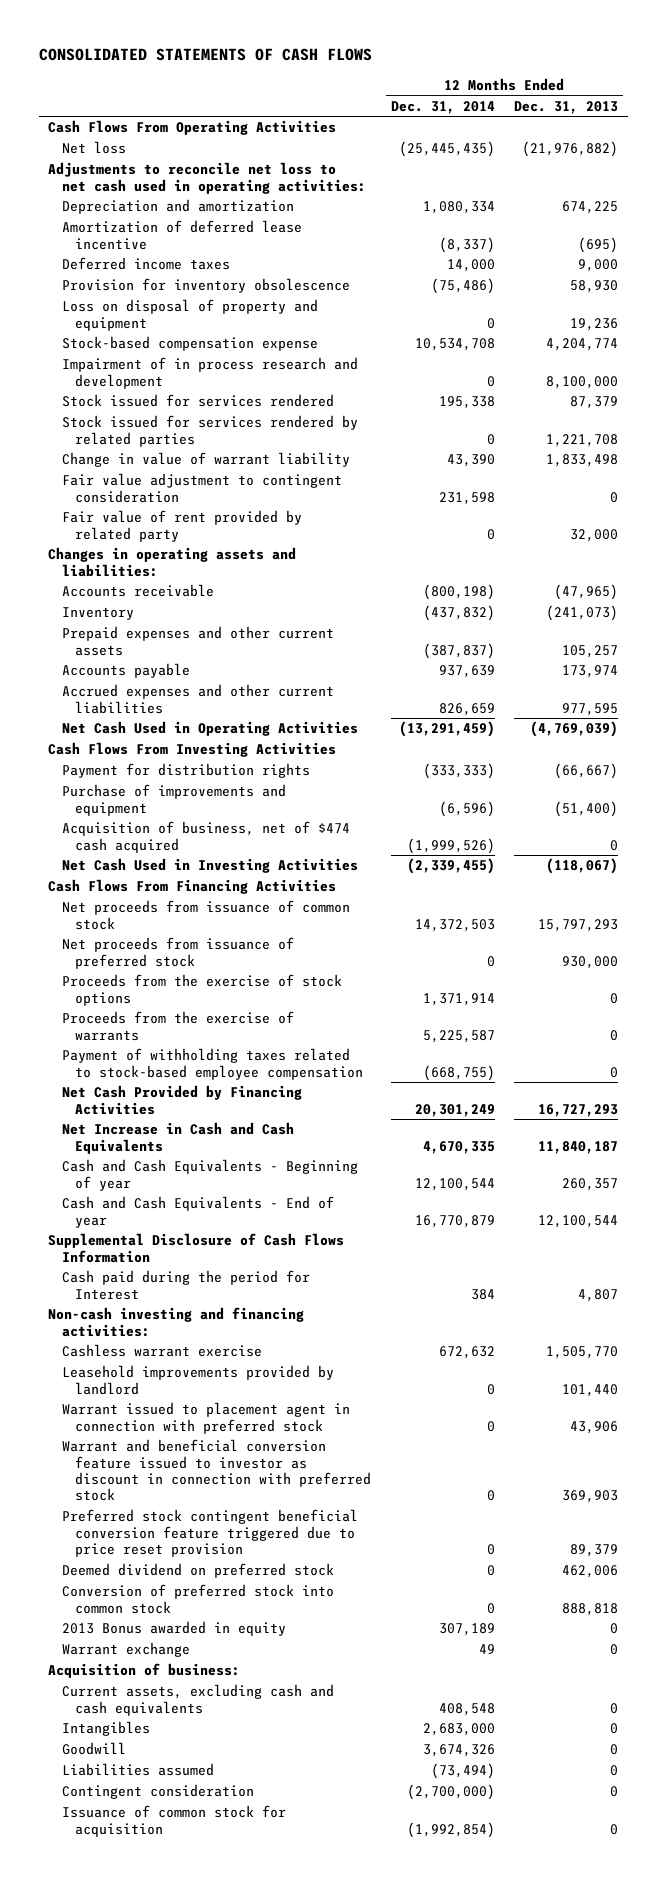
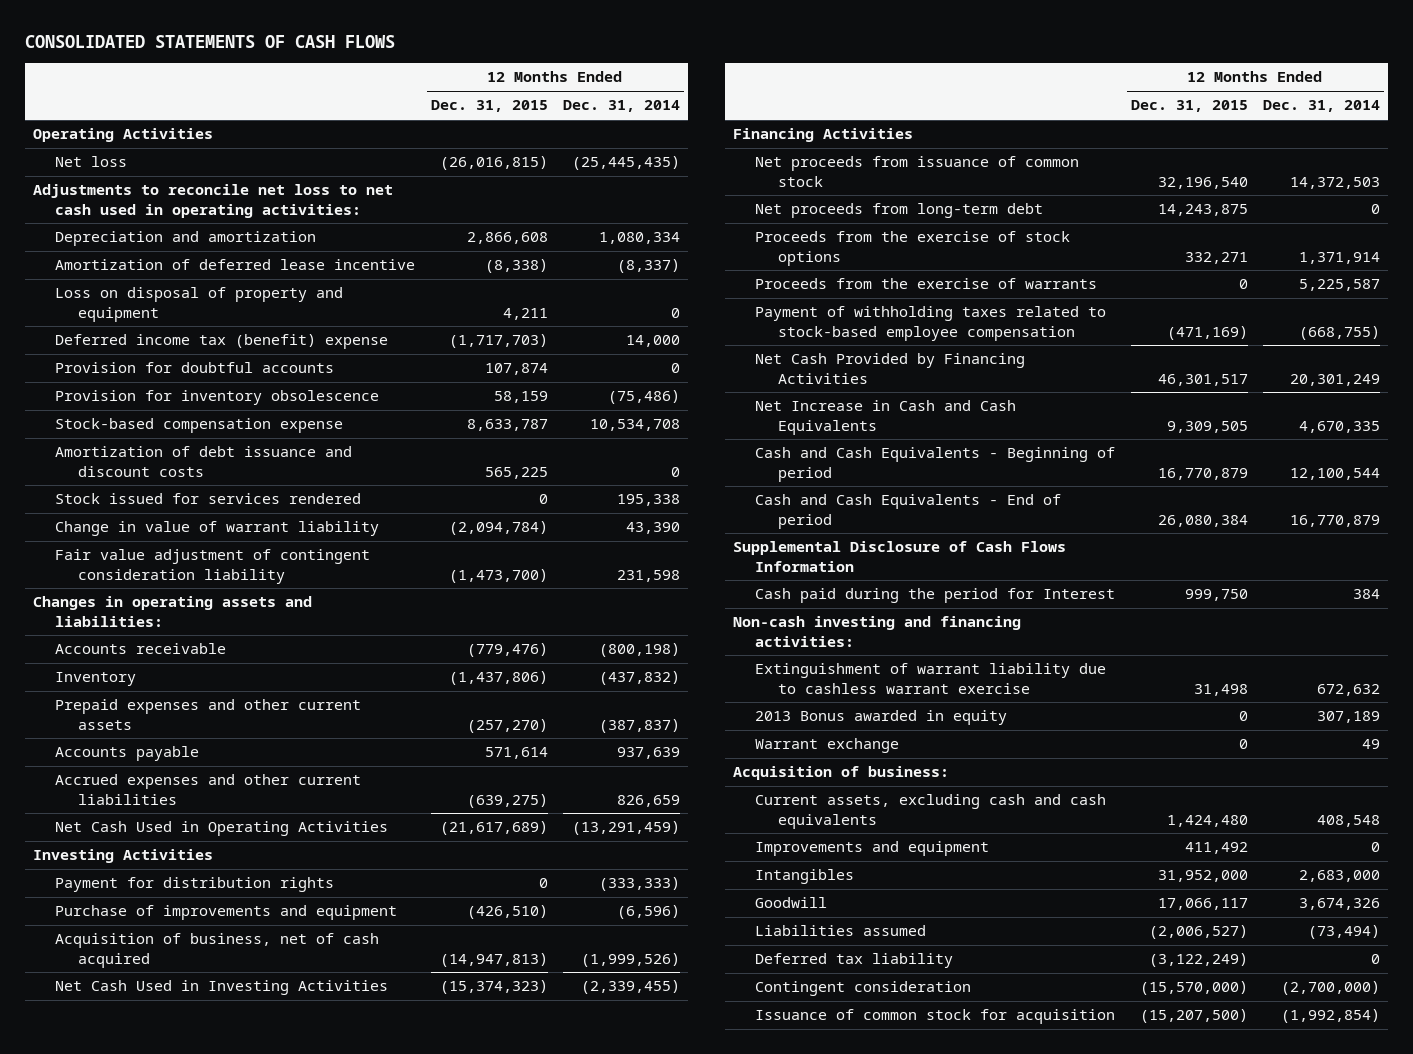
- | 12 Months Ended Dec. 31, 2014 | 12 Months Ended Dec. 31, 2013
+ | 12 Months Ended Dec. 31, 2015 | 12 Months Ended Dec. 31, 2014
- Cash Flows From Operating Activities
+ Operating Activities
- Deferred income taxes | 14,000 | 9,000
+ Deferred income tax (benefit) expense | (1,717,703) | 14,000
+ Provision for doubtful accounts | 107,874 | 0
moved down: Provision for inventory obsolescence | 58,159 | (75,486)
- Impairment of in process research and development | 0 | 8,100,000
+ Amortization of debt issuance and discount costs | 565,225 | 0
- Stock issued for services rendered by related parties | 0 | 1,221,708
- Fair value adjustment to contingent consideration | 231,598 | 0
- Fair value of rent provided by related party | 0 | 32,000
+ Fair value adjustment of contingent consideration liability | (1,473,700) | 231,598
- Cash Flows From Investing Activities
+ Investing Activities
- Acquisition of business, net of $474 cash acquired | (1,999,526) | 0
+ Acquisition of business, net of cash acquired | (14,947,813) | (1,999,526)
- Cash Flows From Financing Activities
+ Financing Activities
- Net proceeds from issuance of preferred stock | 0 | 930,000
+ Net proceeds from long-term debt | 14,243,875 | 0
- Cash and Cash Equivalents - Beginning of year | 12,100,544 | 260,357
- Cash and Cash Equivalents - End of year | 16,770,879 | 12,100,544
+ Cash and Cash Equivalents - Beginning of period | 16,770,879 | 12,100,544
+ Cash and Cash Equivalents - End of period | 26,080,384 | 16,770,879
- Cashless warrant exercise | 672,632 | 1,505,770
- Leasehold improvements provided by landlord | 0 | 101,440
- Warrant issued to placement agent in connection with preferred stock | 0 | 43,906
- Warrant and beneficial conversion feature issued to investor as discount in connection with preferred stock | 0 | 369,903
- Preferred stock contingent beneficial conversion feature triggered due to price reset provision | 0 | 89,379
- Deemed dividend on preferred stock | 0 | 462,006
- Conversion of preferred stock into common stock | 0 | 888,818
+ Extinguishment of warrant liability due to cashless warrant exercise | 31,498 | 672,632
+ Improvements and equipment | 411,492 | 0
+ Deferred tax liability | (3,122,249) | 0

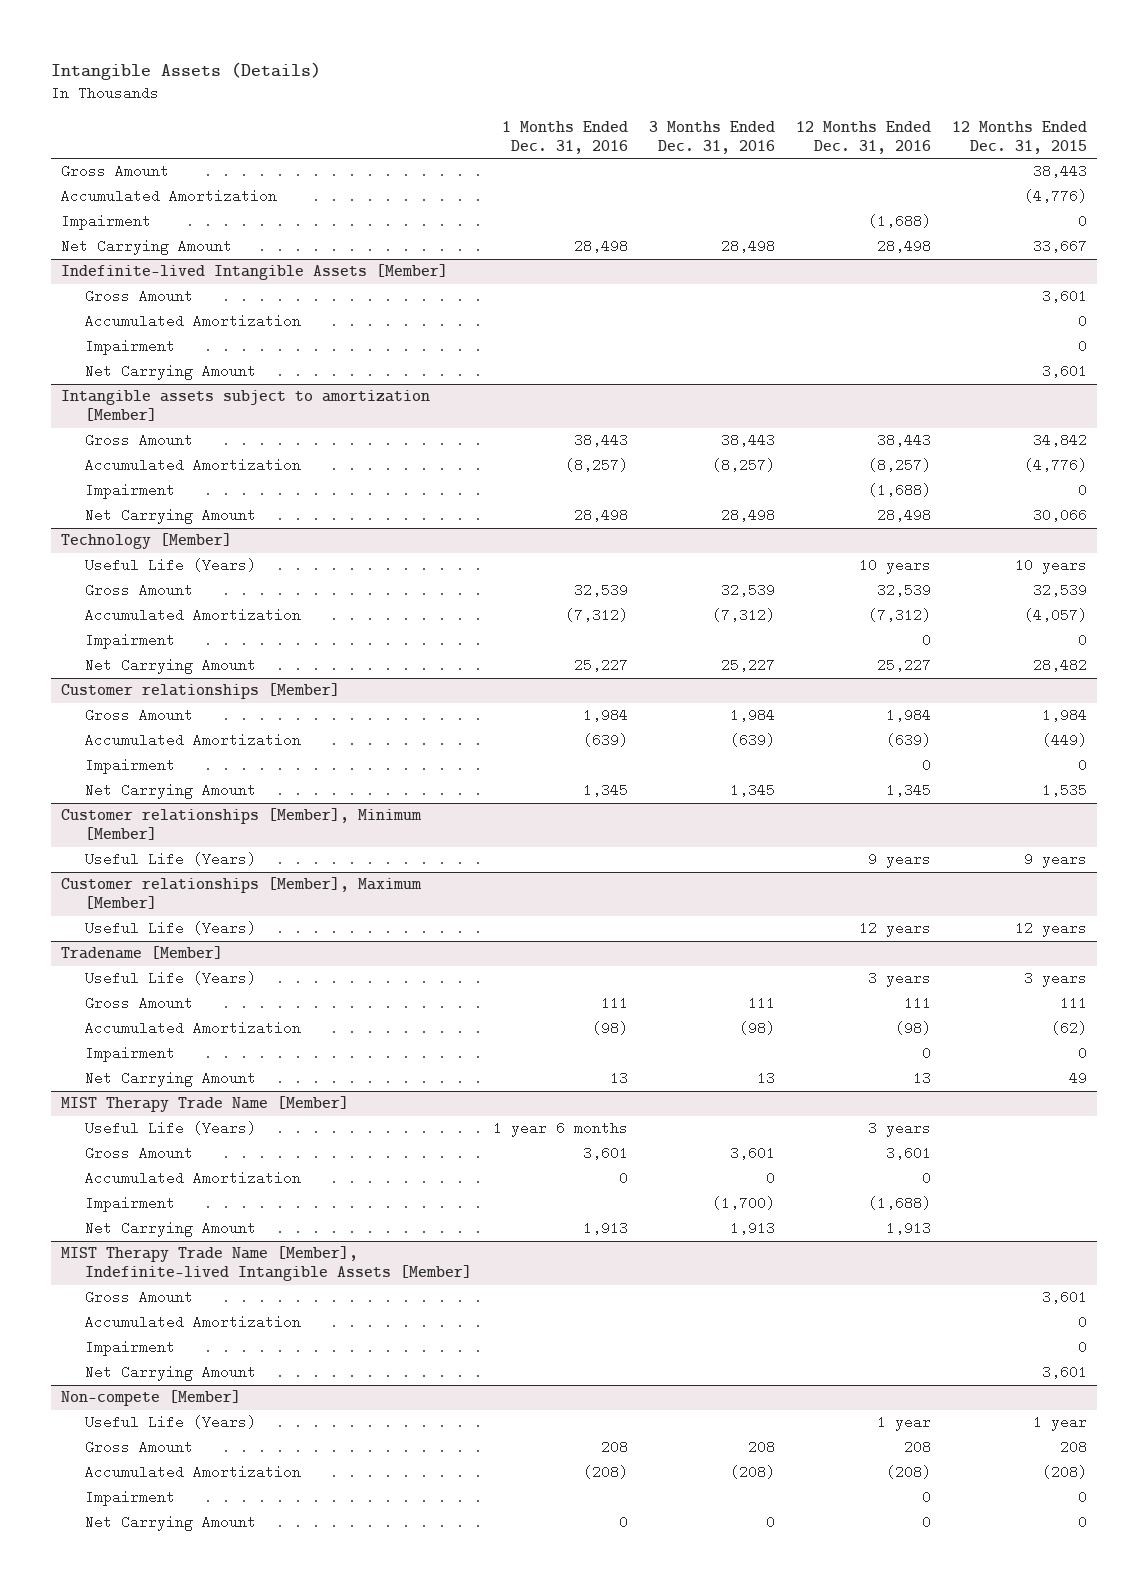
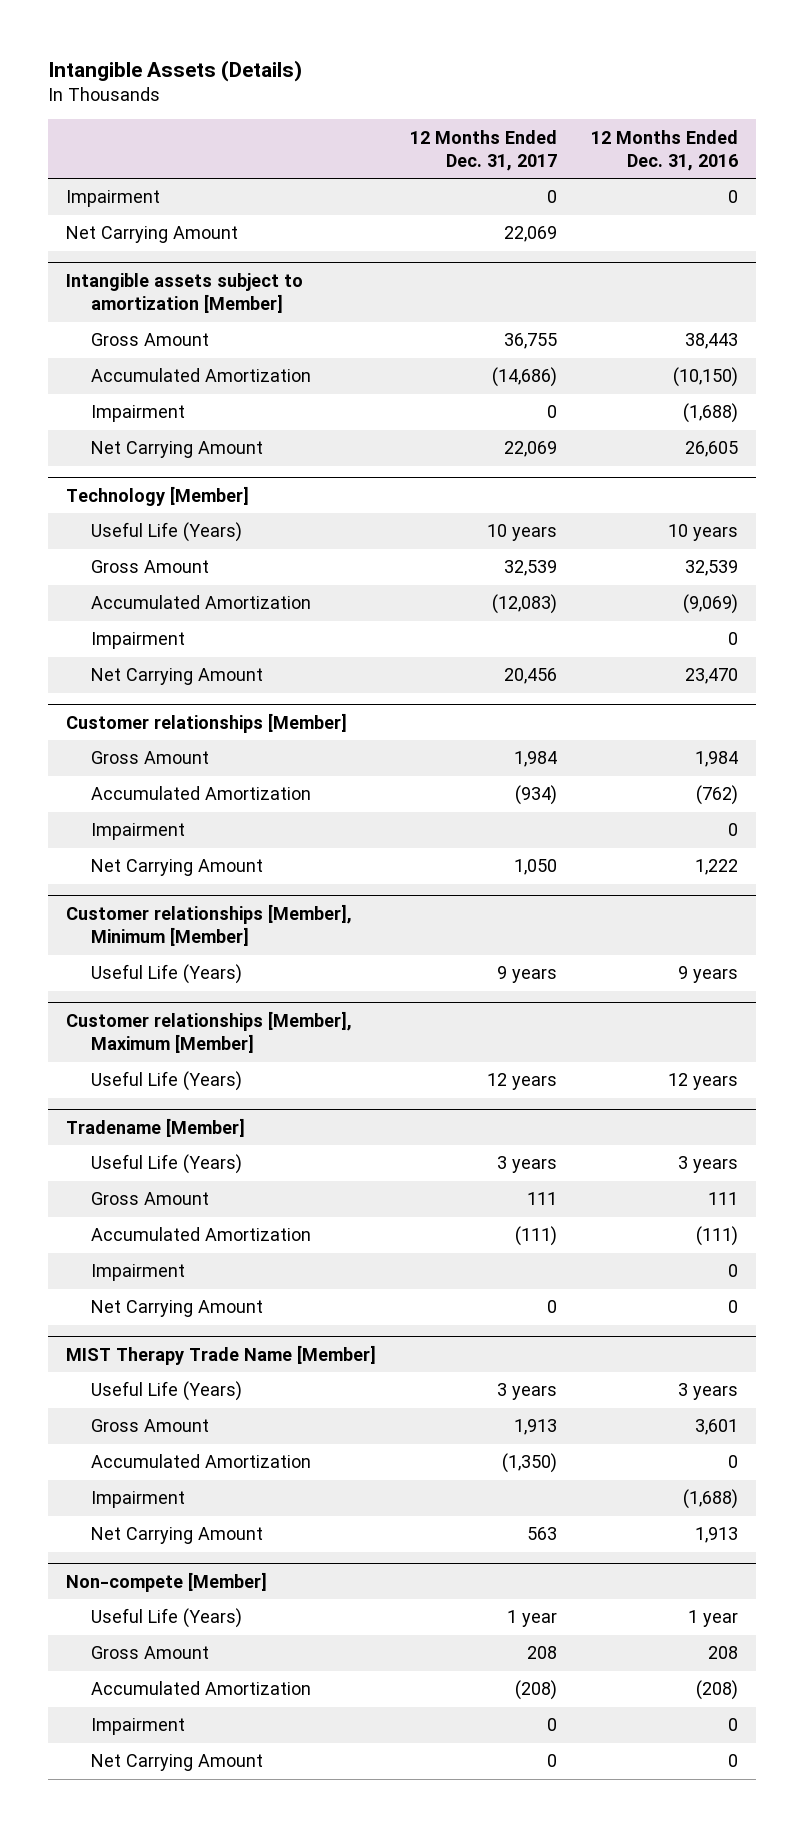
- | 1 Months Ended Dec. 31, 2016 | 3 Months Ended Dec. 31, 2016 | 12 Months Ended Dec. 31, 2016 | 12 Months Ended Dec. 31, 2015
+ | 12 Months Ended Dec. 31, 2017 | 12 Months Ended Dec. 31, 2016
- Gross Amount | | | | 38,443
- Accumulated Amortization | | | | (4,776)
- Impairment | | | (1,688) | 0
- Net Carrying Amount | 28,498 | 28,498 | 28,498 | 33,667
- Indefinite-lived Intangible Assets [Member]
- Gross Amount | | | | 3,601
- Accumulated Amortization | | | | 0
- Impairment | | | | 0
+ Impairment | 0 | 0
@ Intangible assets subject to amortization [Member]
- Accumulated Amortization | (8,257) | (8,257) | (8,257) | (4,776)
+ Accumulated Amortization | (14,686) | (10,150)
- Net Carrying Amount | 28,498 | 28,498 | 28,498 | 30,066
+ Net Carrying Amount | 22,069 | 26,605
@ Technology [Member]
- Accumulated Amortization | (7,312) | (7,312) | (7,312) | (4,057)
+ Accumulated Amortization | (12,083) | (9,069)
- Net Carrying Amount | 25,227 | 25,227 | 25,227 | 28,482
+ Net Carrying Amount | 20,456 | 23,470
@ Customer relationships [Member]
- Accumulated Amortization | (639) | (639) | (639) | (449)
+ Accumulated Amortization | (934) | (762)
- Net Carrying Amount | 1,345 | 1,345 | 1,345 | 1,535
+ Net Carrying Amount | 1,050 | 1,222
@ Tradename [Member]
- Accumulated Amortization | (98) | (98) | (98) | (62)
+ Accumulated Amortization | (111) | (111)
- Net Carrying Amount | 13 | 13 | 13 | 49
+ Net Carrying Amount | 0 | 0
- MIST Therapy Trade Name [Member], Indefinite-lived Intangible Assets [Member]
- Gross Amount | | | | 3,601
- Accumulated Amortization | | | | 0
- Impairment | | | | 0
- Net Carrying Amount | | | | 3,601

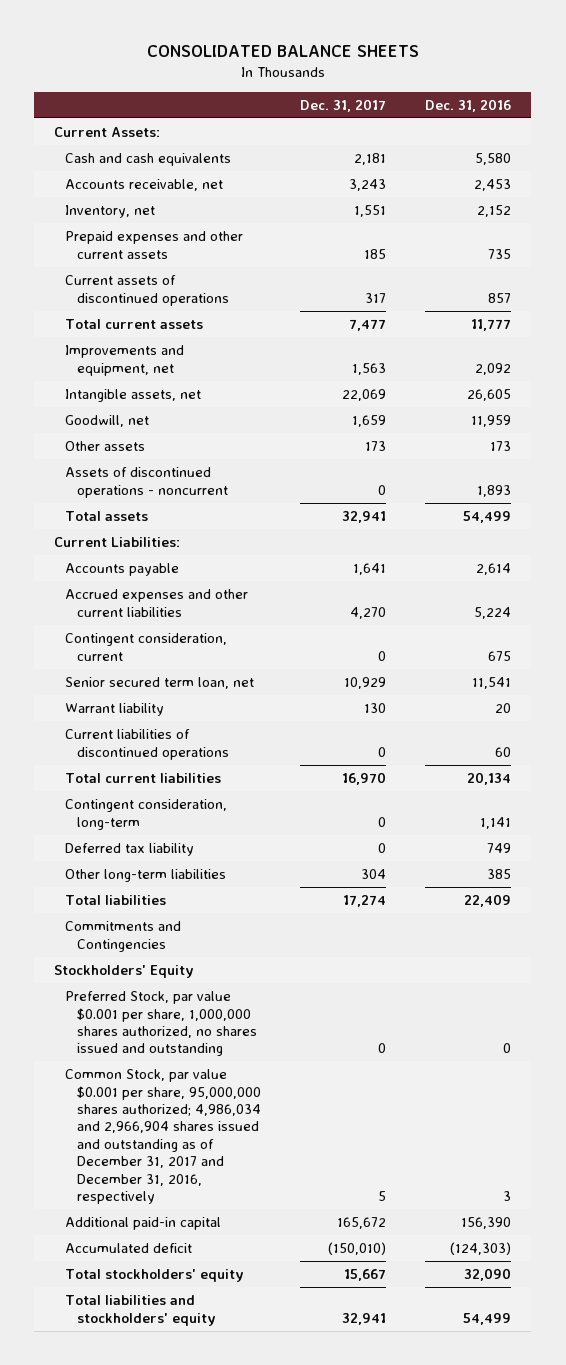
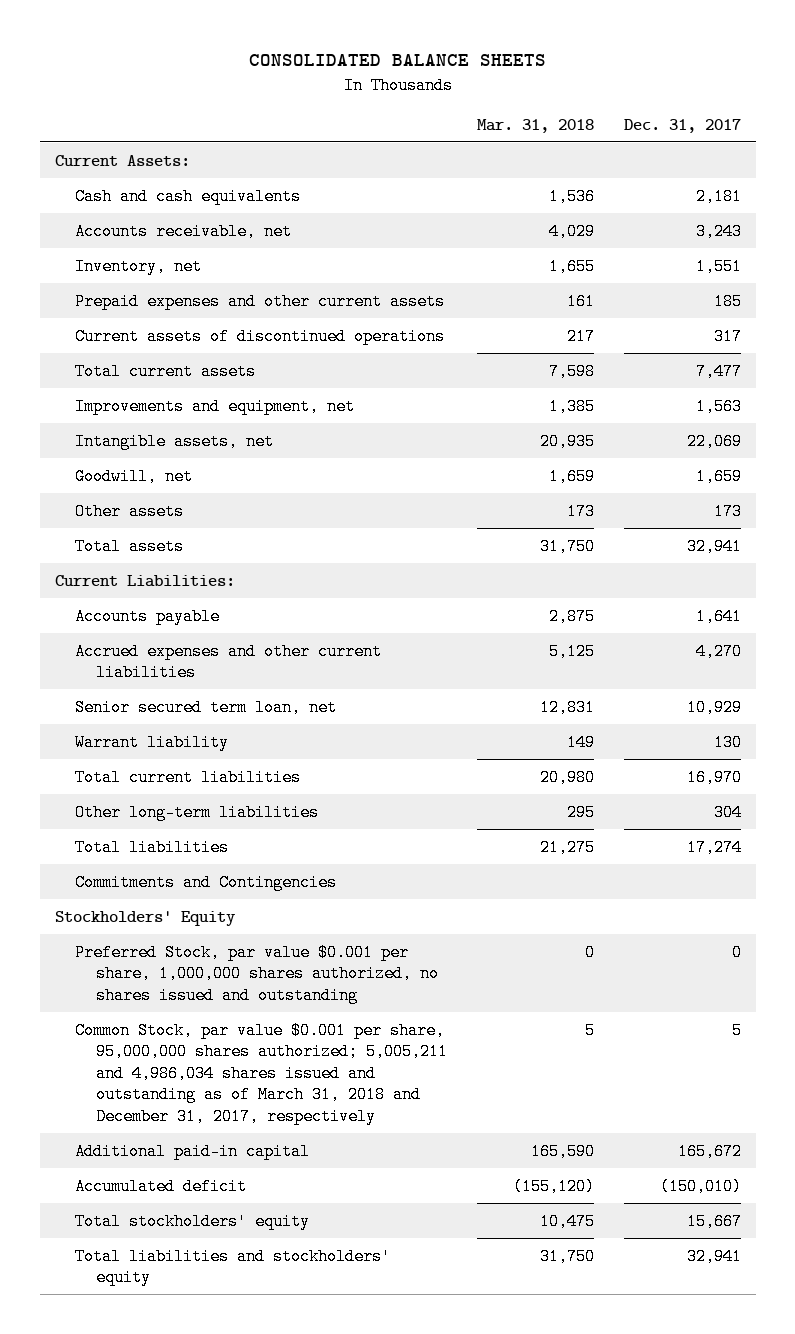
- | Dec. 31, 2017 | Dec. 31, 2016
+ | Mar. 31, 2018 | Dec. 31, 2017
- Assets of discontinued operations - noncurrent | 0 | 1,893
- Contingent consideration, current | 0 | 675
- Current liabilities of discontinued operations | 0 | 60
- Contingent consideration, long-term | 0 | 1,141
- Deferred tax liability | 0 | 749
- Common Stock, par value $0.001 per share, 95,000,000 shares authorized; 4,986,034 and 2,966,904 shares issued and outstanding as of December 31, 2017 and December 31, 2016, respectively | 5 | 3
+ Common Stock, par value $0.001 per share, 95,000,000 shares authorized; 5,005,211 and 4,986,034 shares issued and outstanding as of March 31, 2018 and December 31, 2017, respectively | 5 | 5

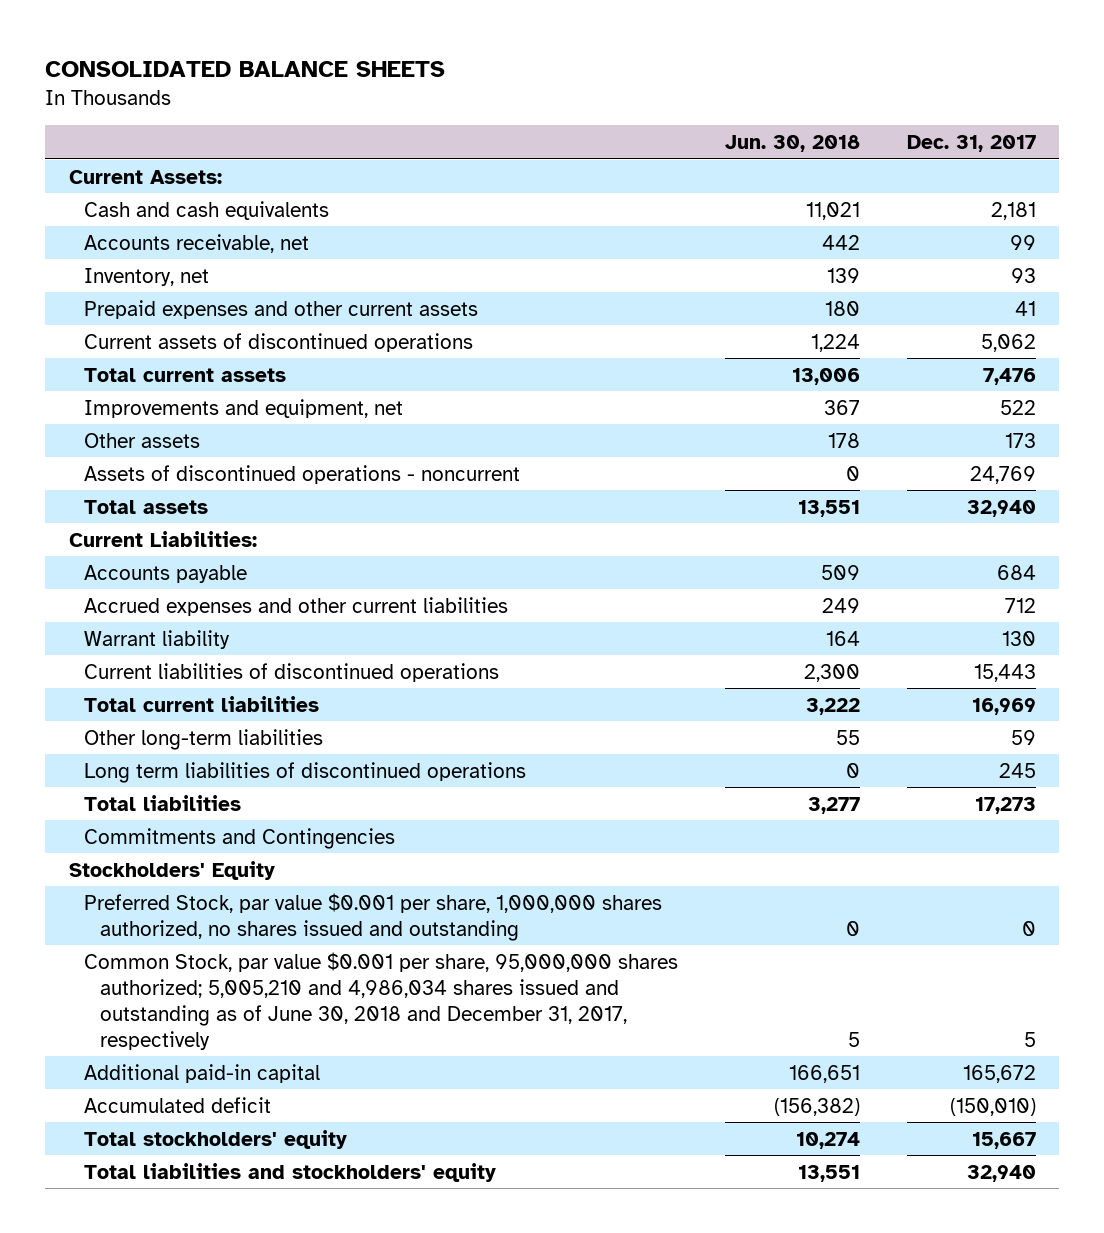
- | Mar. 31, 2018 | Dec. 31, 2017
+ | Jun. 30, 2018 | Dec. 31, 2017
- Accounts receivable, net | 4,029 | 3,243
- Inventory, net | 1,655 | 1,551
- Prepaid expenses and other current assets | 161 | 185
- Current assets of discontinued operations | 217 | 317
- Total current assets | 7,598 | 7,477
- Improvements and equipment, net | 1,385 | 1,563
- Intangible assets, net | 20,935 | 22,069
- Goodwill, net | 1,659 | 1,659
+ Accounts receivable, net | 442 | 99
+ Inventory, net | 139 | 93
+ Prepaid expenses and other current assets | 180 | 41
+ Current assets of discontinued operations | 1,224 | 5,062
+ Total current assets | 13,006 | 7,476
+ Improvements and equipment, net | 367 | 522
- Total assets | 31,750 | 32,941
+ Assets of discontinued operations - noncurrent | 0 | 24,769
+ Total assets | 13,551 | 32,940
- Accounts payable | 2,875 | 1,641
- Accrued expenses and other current liabilities | 5,125 | 4,270
- Senior secured term loan, net | 12,831 | 10,929
+ Accounts payable | 509 | 684
+ Accrued expenses and other current liabilities | 249 | 712
- Total current liabilities | 20,980 | 16,970
- Other long-term liabilities | 295 | 304
- Total liabilities | 21,275 | 17,274
+ Current liabilities of discontinued operations | 2,300 | 15,443
+ Total current liabilities | 3,222 | 16,969
+ Other long-term liabilities | 55 | 59
+ Long term liabilities of discontinued operations | 0 | 245
+ Total liabilities | 3,277 | 17,273
- Common Stock, par value $0.001 per share, 95,000,000 shares authorized; 5,005,211 and 4,986,034 shares issued and outstanding as of March 31, 2018 and December 31, 2017, respectively | 5 | 5
+ Common Stock, par value $0.001 per share, 95,000,000 shares authorized; 5,005,210 and 4,986,034 shares issued and outstanding as of June 30, 2018 and December 31, 2017, respectively | 5 | 5
- Total liabilities and stockholders' equity | 31,750 | 32,941
+ Total liabilities and stockholders' equity | 13,551 | 32,940

